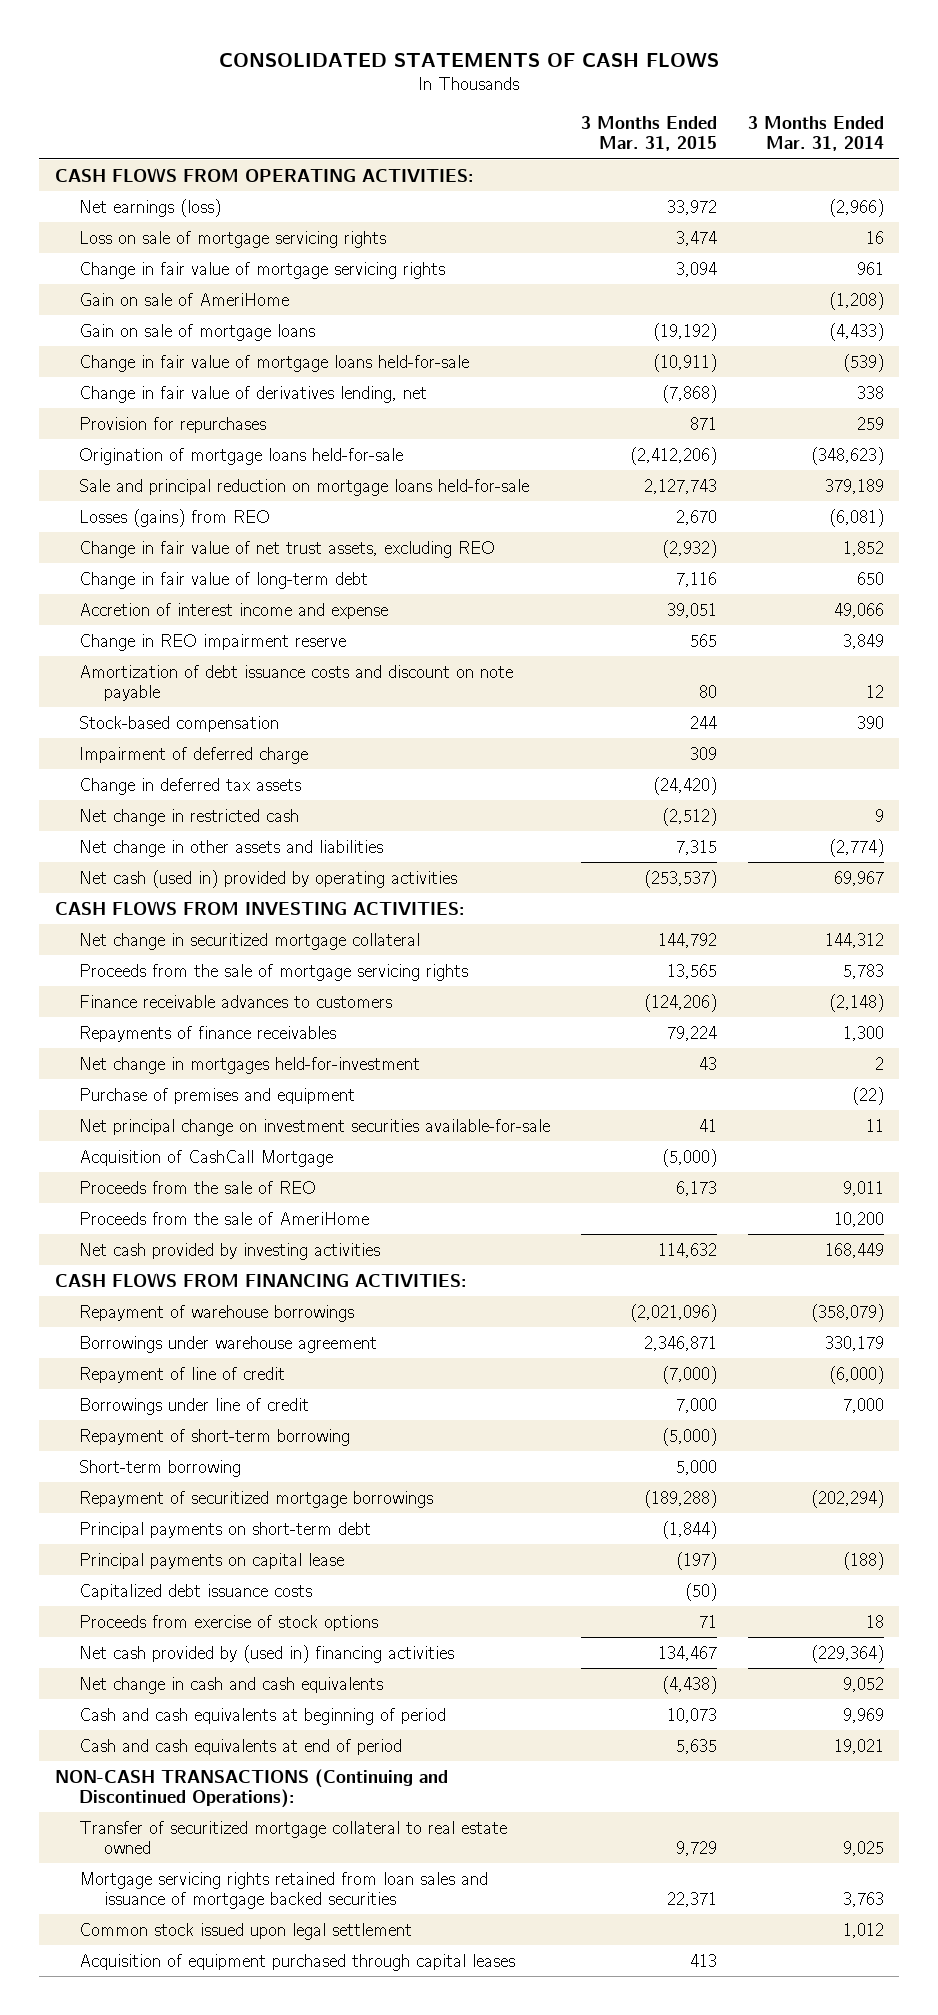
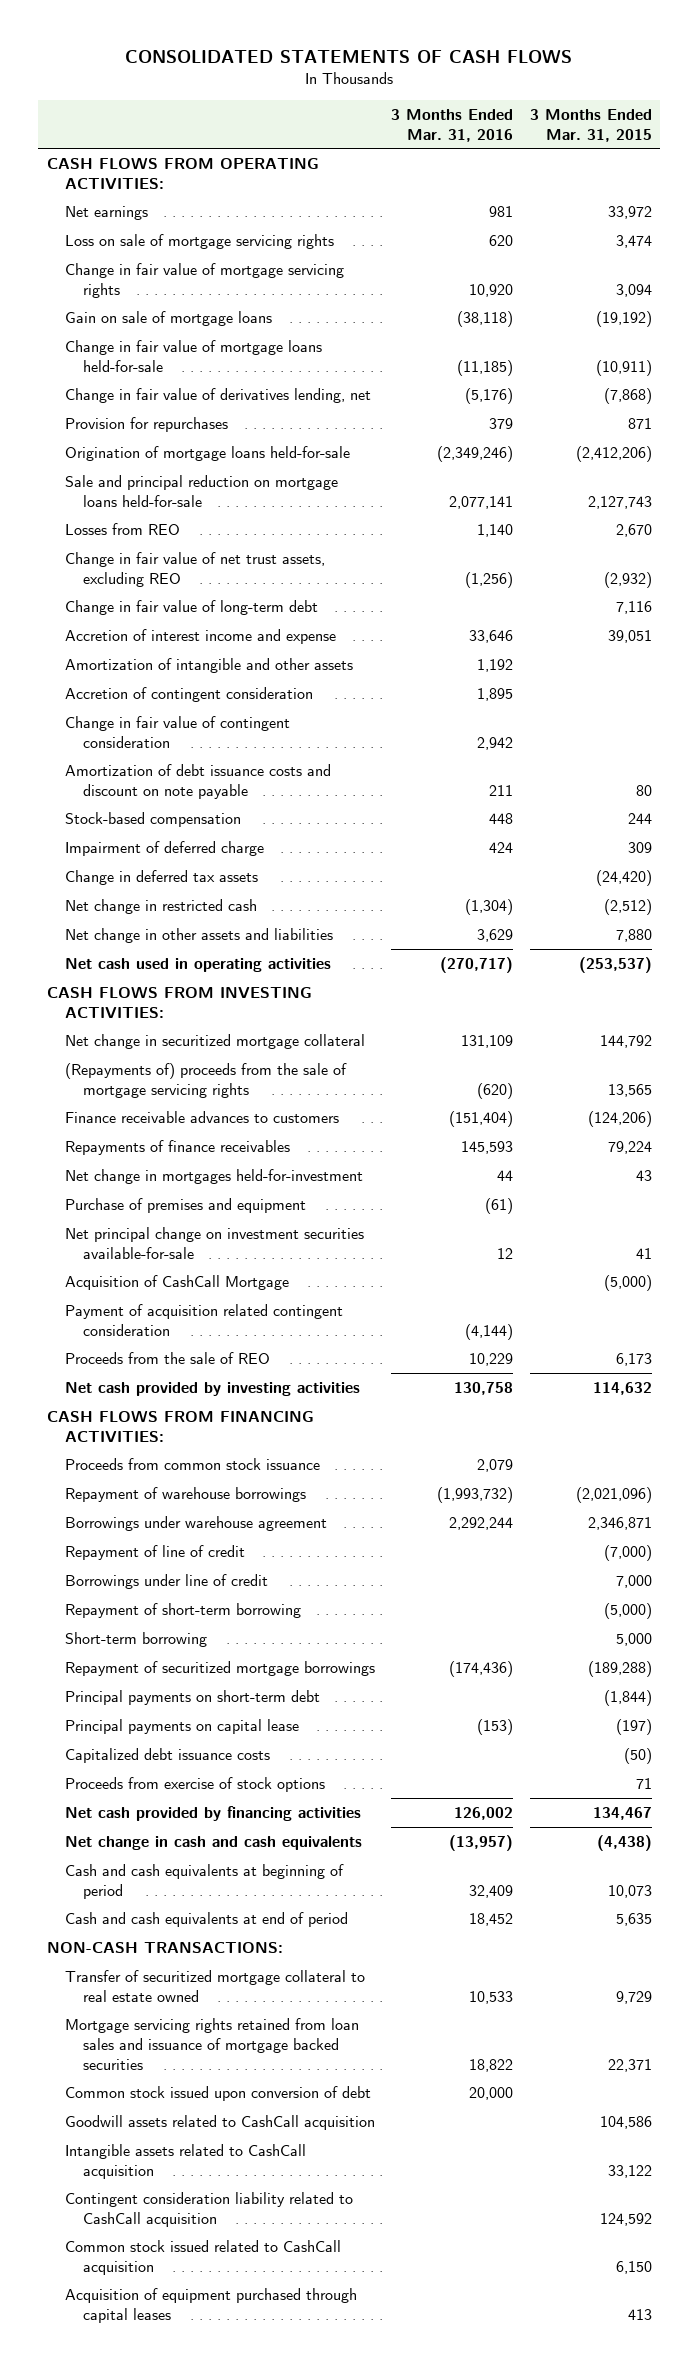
- | 3 Months Ended Mar. 31, 2015 | 3 Months Ended Mar. 31, 2014
+ | 3 Months Ended Mar. 31, 2016 | 3 Months Ended Mar. 31, 2015
- Net earnings (loss) | 33,972 | (2,966)
+ Net earnings | 981 | 33,972
- Gain on sale of AmeriHome | | (1,208)
- Losses (gains) from REO | 2,670 | (6,081)
+ Losses from REO | 1,140 | 2,670
- Change in REO impairment reserve | 565 | 3,849
+ Amortization of intangible and other assets | 1,192 |
+ Accretion of contingent consideration | 1,895 |
+ Change in fair value of contingent consideration | 2,942 |
- Net change in other assets and liabilities | 7,315 | (2,774)
- Net cash (used in) provided by operating activities | (253,537) | 69,967
+ Net change in other assets and liabilities | 3,629 | 7,880
+ Net cash used in operating activities | (270,717) | (253,537)
- Proceeds from the sale of mortgage servicing rights | 13,565 | 5,783
+ (Repayments of) proceeds from the sale of mortgage servicing rights | (620) | 13,565
+ Payment of acquisition related contingent consideration | (4,144) |
- Proceeds from the sale of AmeriHome | | 10,200
+ Proceeds from common stock issuance | 2,079 |
- Net cash provided by (used in) financing activities | 134,467 | (229,364)
+ Net cash provided by financing activities | 126,002 | 134,467
- NON-CASH TRANSACTIONS (Continuing and Discontinued Operations):
+ NON-CASH TRANSACTIONS:
- Common stock issued upon legal settlement | | 1,012
+ Common stock issued upon conversion of debt | 20,000 |
+ Goodwill assets related to CashCall acquisition | | 104,586
+ Intangible assets related to CashCall acquisition | | 33,122
+ Contingent consideration liability related to CashCall acquisition | | 124,592
+ Common stock issued related to CashCall acquisition | | 6,150

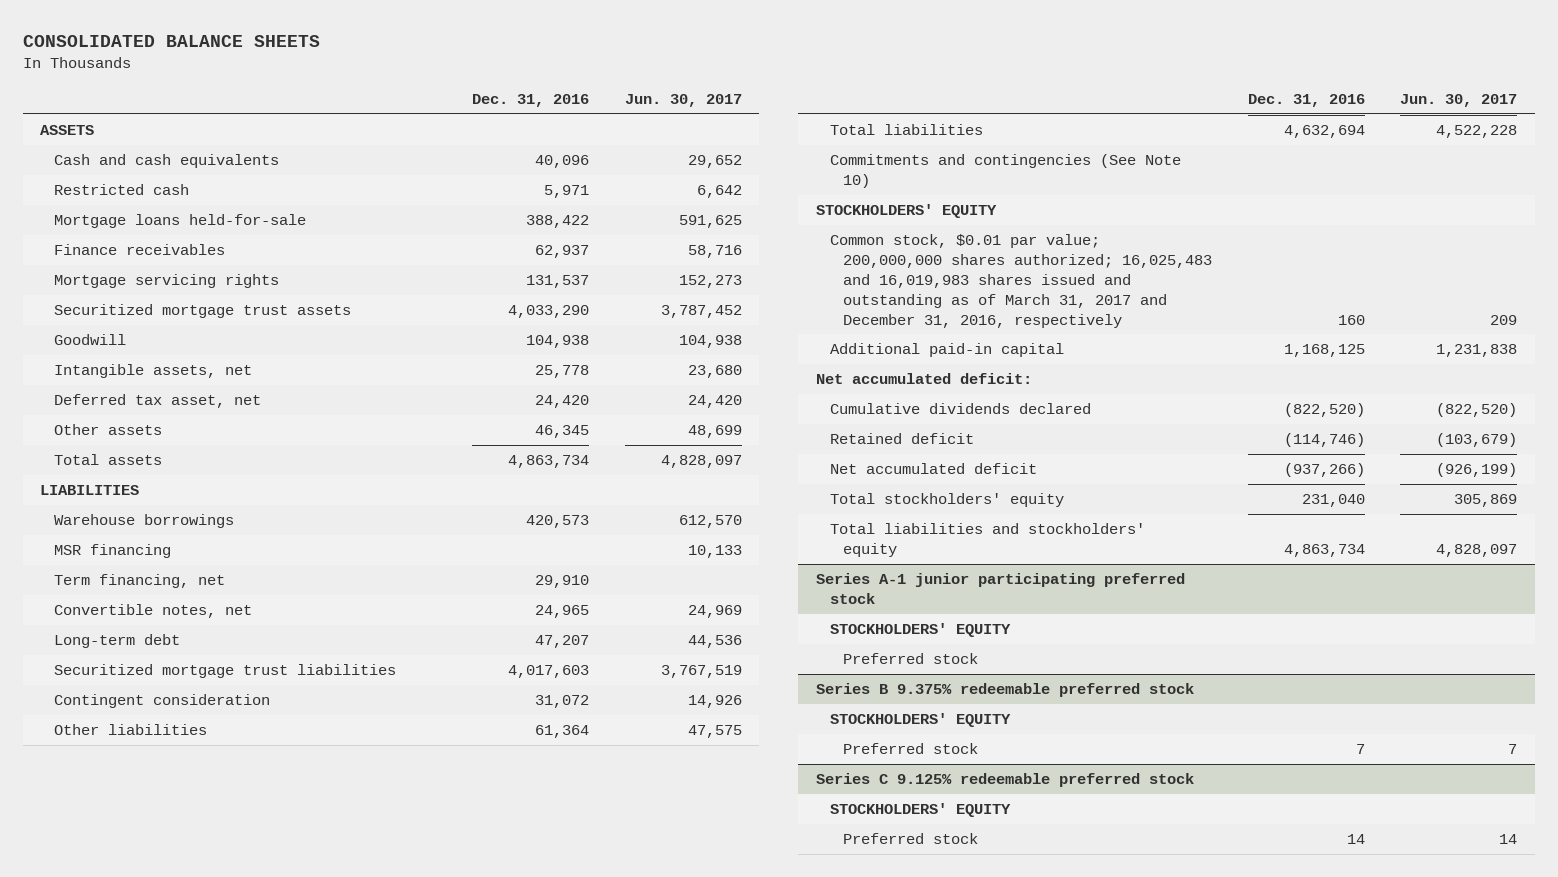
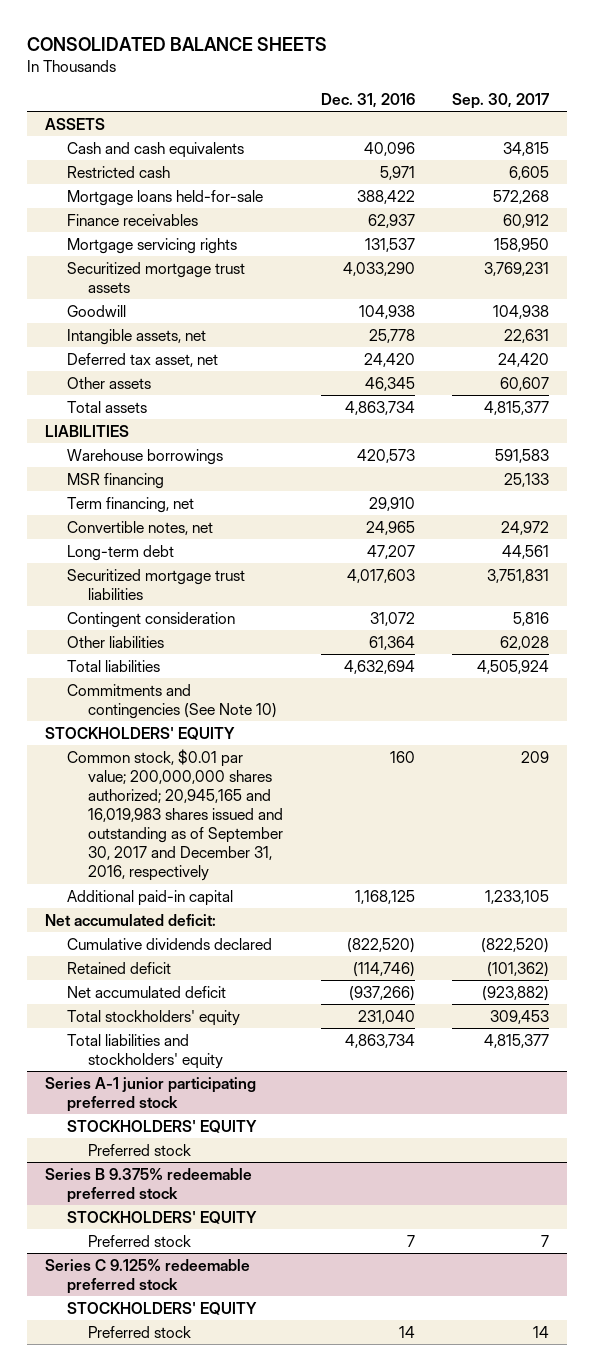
- | Dec. 31, 2016 | Jun. 30, 2017
+ | Dec. 31, 2016 | Sep. 30, 2017
- Common stock, $0.01 par value; 200,000,000 shares authorized; 16,025,483 and 16,019,983 shares issued and outstanding as of March 31, 2017 and December 31, 2016, respectively | 160 | 209
+ Common stock, $0.01 par value; 200,000,000 shares authorized; 20,945,165 and 16,019,983 shares issued and outstanding as of September 30, 2017 and December 31, 2016, respectively | 160 | 209

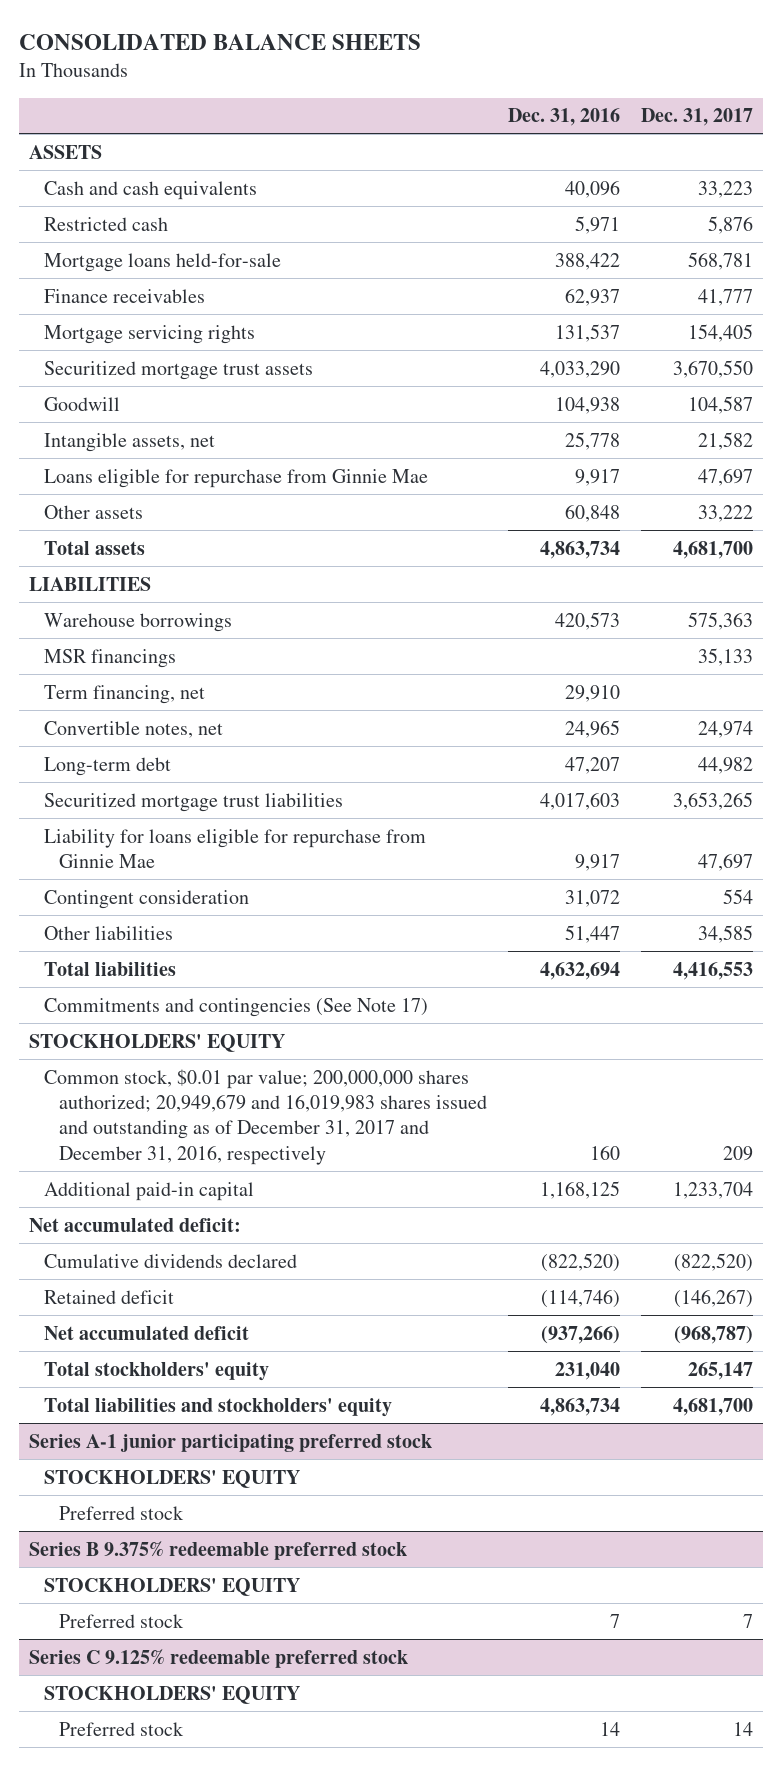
- | Dec. 31, 2016 | Sep. 30, 2017
+ | Dec. 31, 2016 | Dec. 31, 2017
- Deferred tax asset, net | 24,420 | 24,420
- Other assets | 46,345 | 60,607
+ Loans eligible for repurchase from Ginnie Mae | 9,917 | 47,697
+ Other assets | 60,848 | 33,222
- MSR financing | | 25,133
+ MSR financings | | 35,133
+ Liability for loans eligible for repurchase from Ginnie Mae | 9,917 | 47,697
- Other liabilities | 61,364 | 62,028
+ Other liabilities | 51,447 | 34,585
- Commitments and contingencies (See Note 10)
+ Commitments and contingencies (See Note 17)
- Common stock, $0.01 par value; 200,000,000 shares authorized; 20,945,165 and 16,019,983 shares issued and outstanding as of September 30, 2017 and December 31, 2016, respectively | 160 | 209
+ Common stock, $0.01 par value; 200,000,000 shares authorized; 20,949,679 and 16,019,983 shares issued and outstanding as of December 31, 2017 and December 31, 2016, respectively | 160 | 209

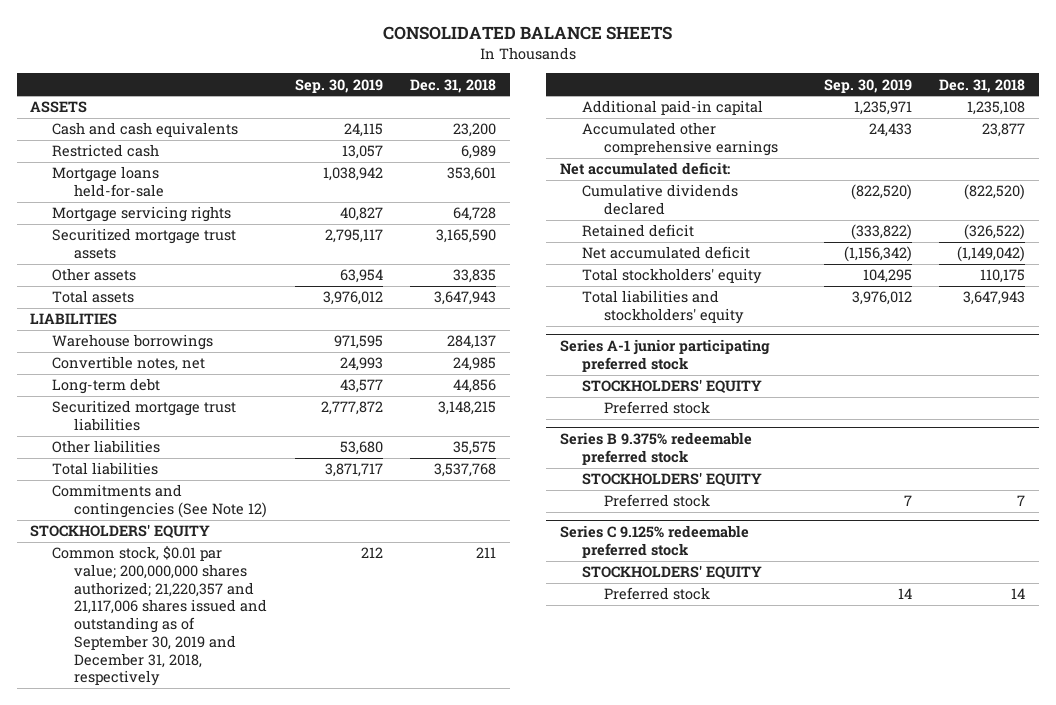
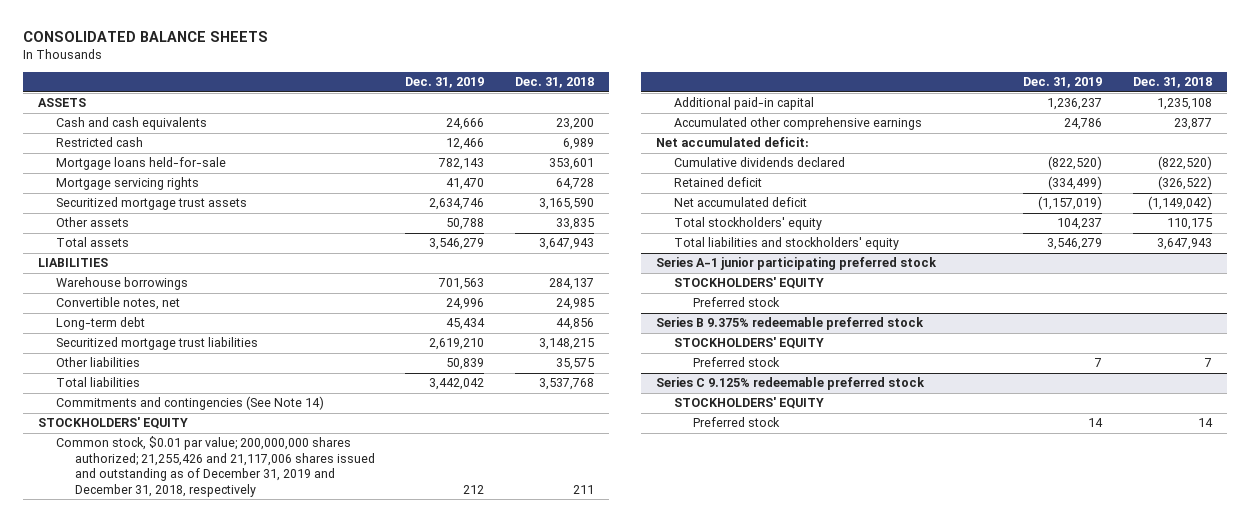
- | Sep. 30, 2019 | Dec. 31, 2018
+ | Dec. 31, 2019 | Dec. 31, 2018
- Commitments and contingencies (See Note 12)
+ Commitments and contingencies (See Note 14)
- Common stock, $0.01 par value; 200,000,000 shares authorized; 21,220,357 and 21,117,006 shares issued and outstanding as of September 30, 2019 and December 31, 2018, respectively | 212 | 211
+ Common stock, $0.01 par value; 200,000,000 shares authorized; 21,255,426 and 21,117,006 shares issued and outstanding as of December 31, 2019 and December 31, 2018, respectively | 212 | 211

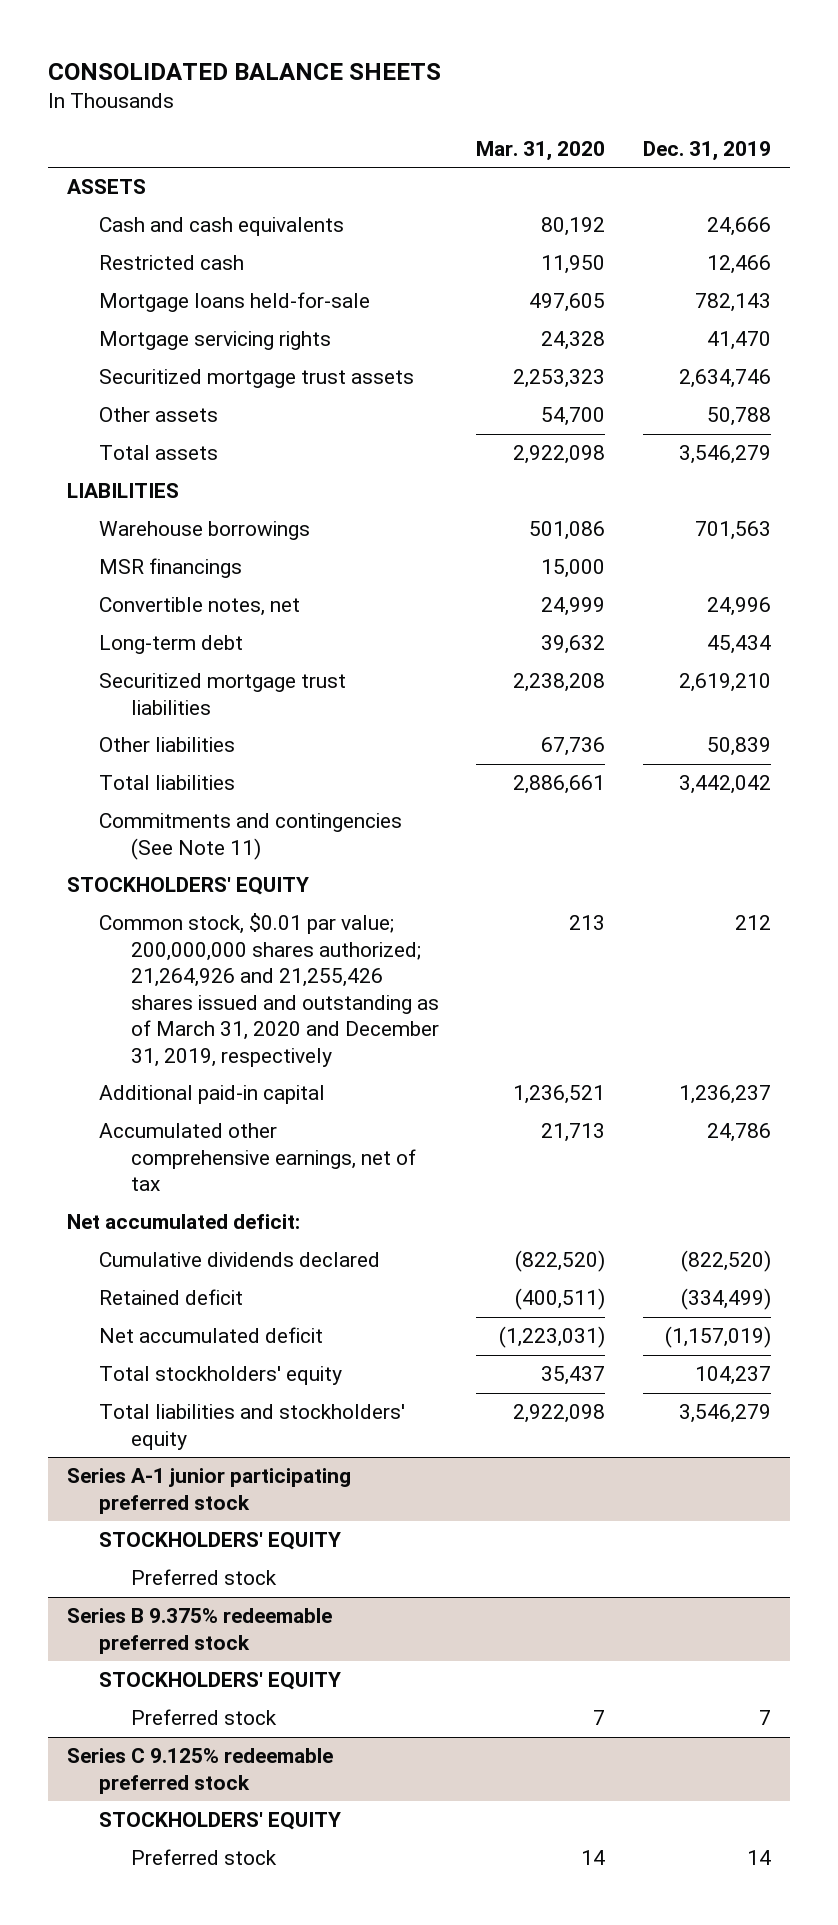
- | Dec. 31, 2019 | Dec. 31, 2018
+ | Mar. 31, 2020 | Dec. 31, 2019
+ MSR financings | 15,000 |
- Commitments and contingencies (See Note 14)
+ Commitments and contingencies (See Note 11)
- Common stock, $0.01 par value; 200,000,000 shares authorized; 21,255,426 and 21,117,006 shares issued and outstanding as of December 31, 2019 and December 31, 2018, respectively | 212 | 211
+ Common stock, $0.01 par value; 200,000,000 shares authorized; 21,264,926 and 21,255,426 shares issued and outstanding as of March 31, 2020 and December 31, 2019, respectively | 213 | 212
- Accumulated other comprehensive earnings | 24,786 | 23,877
+ Accumulated other comprehensive earnings, net of tax | 21,713 | 24,786

